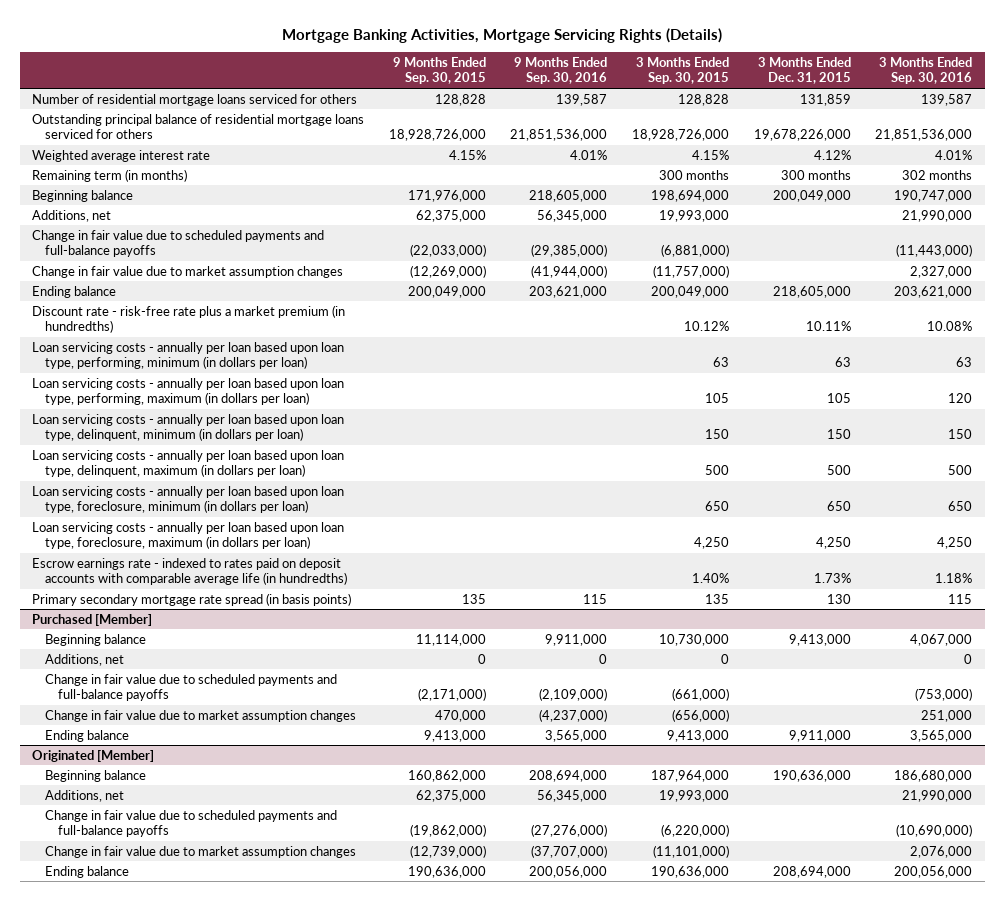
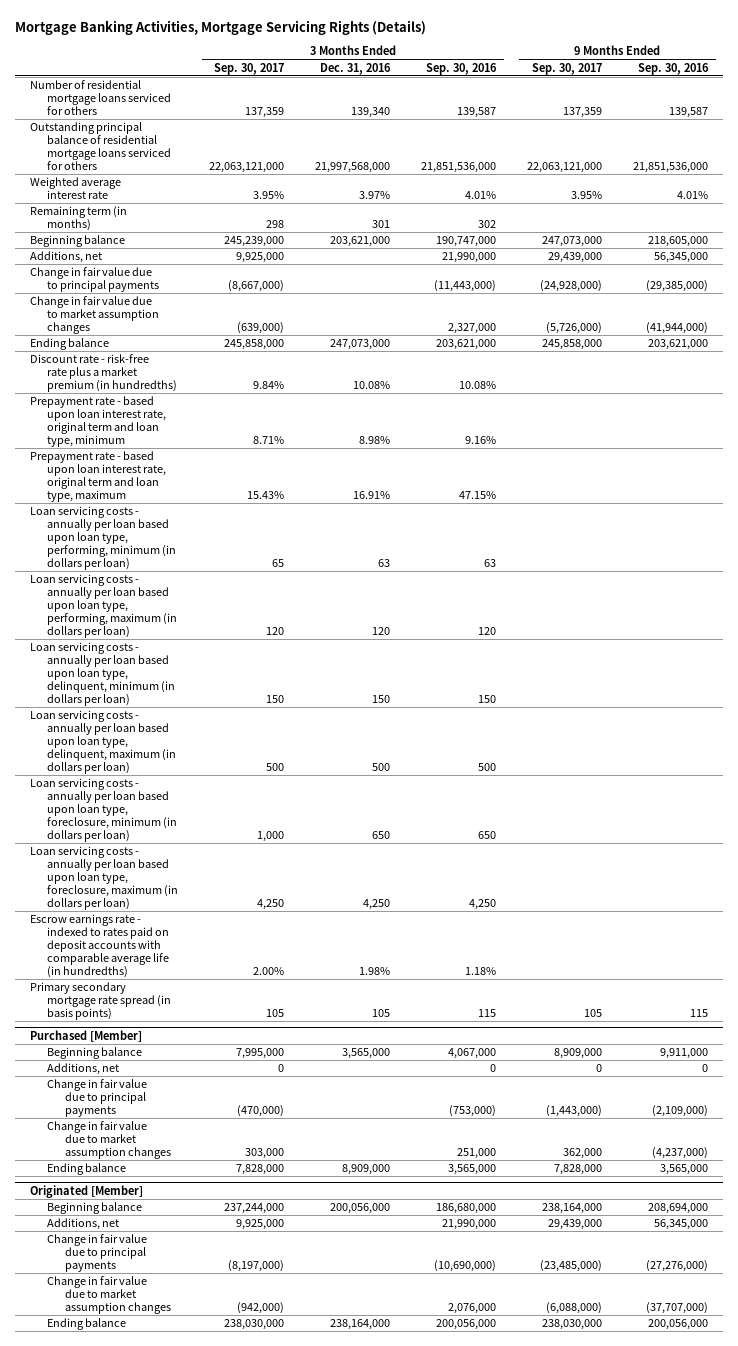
- | 9 Months Ended Sep. 30, 2015 | 9 Months Ended Sep. 30, 2016 | 3 Months Ended Sep. 30, 2015 | 3 Months Ended Dec. 31, 2015 | 3 Months Ended Sep. 30, 2016
+ | 3 Months Ended Sep. 30, 2017 | 3 Months Ended Dec. 31, 2016 | 3 Months Ended Sep. 30, 2016 | 9 Months Ended Sep. 30, 2017 | 9 Months Ended Sep. 30, 2016
- Remaining term (in months) | | | 300 months | 300 months | 302 months
+ Remaining term (in months) | 298 | 301 | 302 | |
- Change in fair value due to scheduled payments and full-balance payoffs | (22,033,000) | (29,385,000) | (6,881,000) | | (11,443,000)
+ Change in fair value due to principal payments | (8,667,000) | | (11,443,000) | (24,928,000) | (29,385,000)
+ Prepayment rate - based upon loan interest rate, original term and loan type, minimum | 8.71% | 8.98% | 9.16% | |
+ Prepayment rate - based upon loan interest rate, original term and loan type, maximum | 15.43% | 16.91% | 47.15% | |
@ Purchased [Member]
- Change in fair value due to scheduled payments and full-balance payoffs | (2,171,000) | (2,109,000) | (661,000) | | (753,000)
+ Change in fair value due to principal payments | (470,000) | | (753,000) | (1,443,000) | (2,109,000)
@ Originated [Member]
- Change in fair value due to scheduled payments and full-balance payoffs | (19,862,000) | (27,276,000) | (6,220,000) | | (10,690,000)
+ Change in fair value due to principal payments | (8,197,000) | | (10,690,000) | (23,485,000) | (27,276,000)

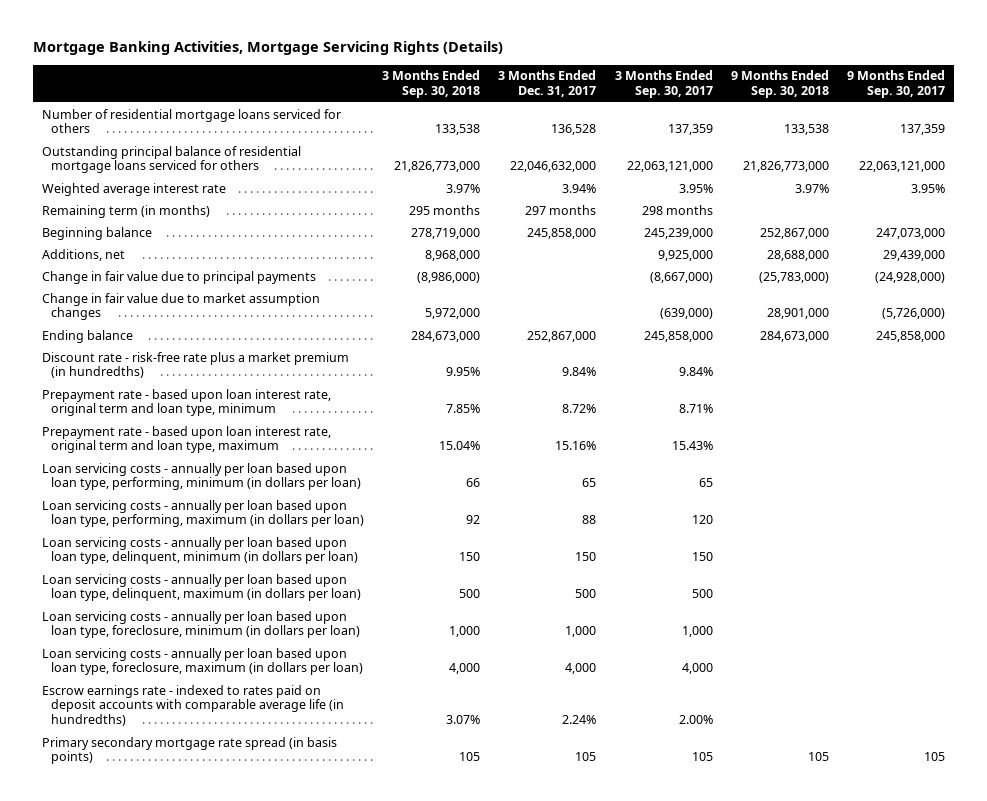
- | 3 Months Ended Sep. 30, 2017 | 3 Months Ended Dec. 31, 2016 | 3 Months Ended Sep. 30, 2016 | 9 Months Ended Sep. 30, 2017 | 9 Months Ended Sep. 30, 2016
+ | 3 Months Ended Sep. 30, 2018 | 3 Months Ended Dec. 31, 2017 | 3 Months Ended Sep. 30, 2017 | 9 Months Ended Sep. 30, 2018 | 9 Months Ended Sep. 30, 2017
- Remaining term (in months) | 298 | 301 | 302 | |
+ Remaining term (in months) | 295 months | 297 months | 298 months | |
- Loan servicing costs - annually per loan based upon loan type, foreclosure, maximum (in dollars per loan) | 4,250 | 4,250 | 4,250 | |
+ Loan servicing costs - annually per loan based upon loan type, foreclosure, maximum (in dollars per loan) | 4,000 | 4,000 | 4,000 | |
- Purchased [Member]
- Beginning balance | 7,995,000 | 3,565,000 | 4,067,000 | 8,909,000 | 9,911,000
- Additions, net | 0 | | 0 | 0 | 0
- Change in fair value due to principal payments | (470,000) | | (753,000) | (1,443,000) | (2,109,000)
- Change in fair value due to market assumption changes | 303,000 | | 251,000 | 362,000 | (4,237,000)
- Ending balance | 7,828,000 | 8,909,000 | 3,565,000 | 7,828,000 | 3,565,000
- Originated [Member]
- Beginning balance | 237,244,000 | 200,056,000 | 186,680,000 | 238,164,000 | 208,694,000
- Additions, net | 9,925,000 | | 21,990,000 | 29,439,000 | 56,345,000
- Change in fair value due to principal payments | (8,197,000) | | (10,690,000) | (23,485,000) | (27,276,000)
- Change in fair value due to market assumption changes | (942,000) | | 2,076,000 | (6,088,000) | (37,707,000)
- Ending balance | 238,030,000 | 238,164,000 | 200,056,000 | 238,030,000 | 200,056,000

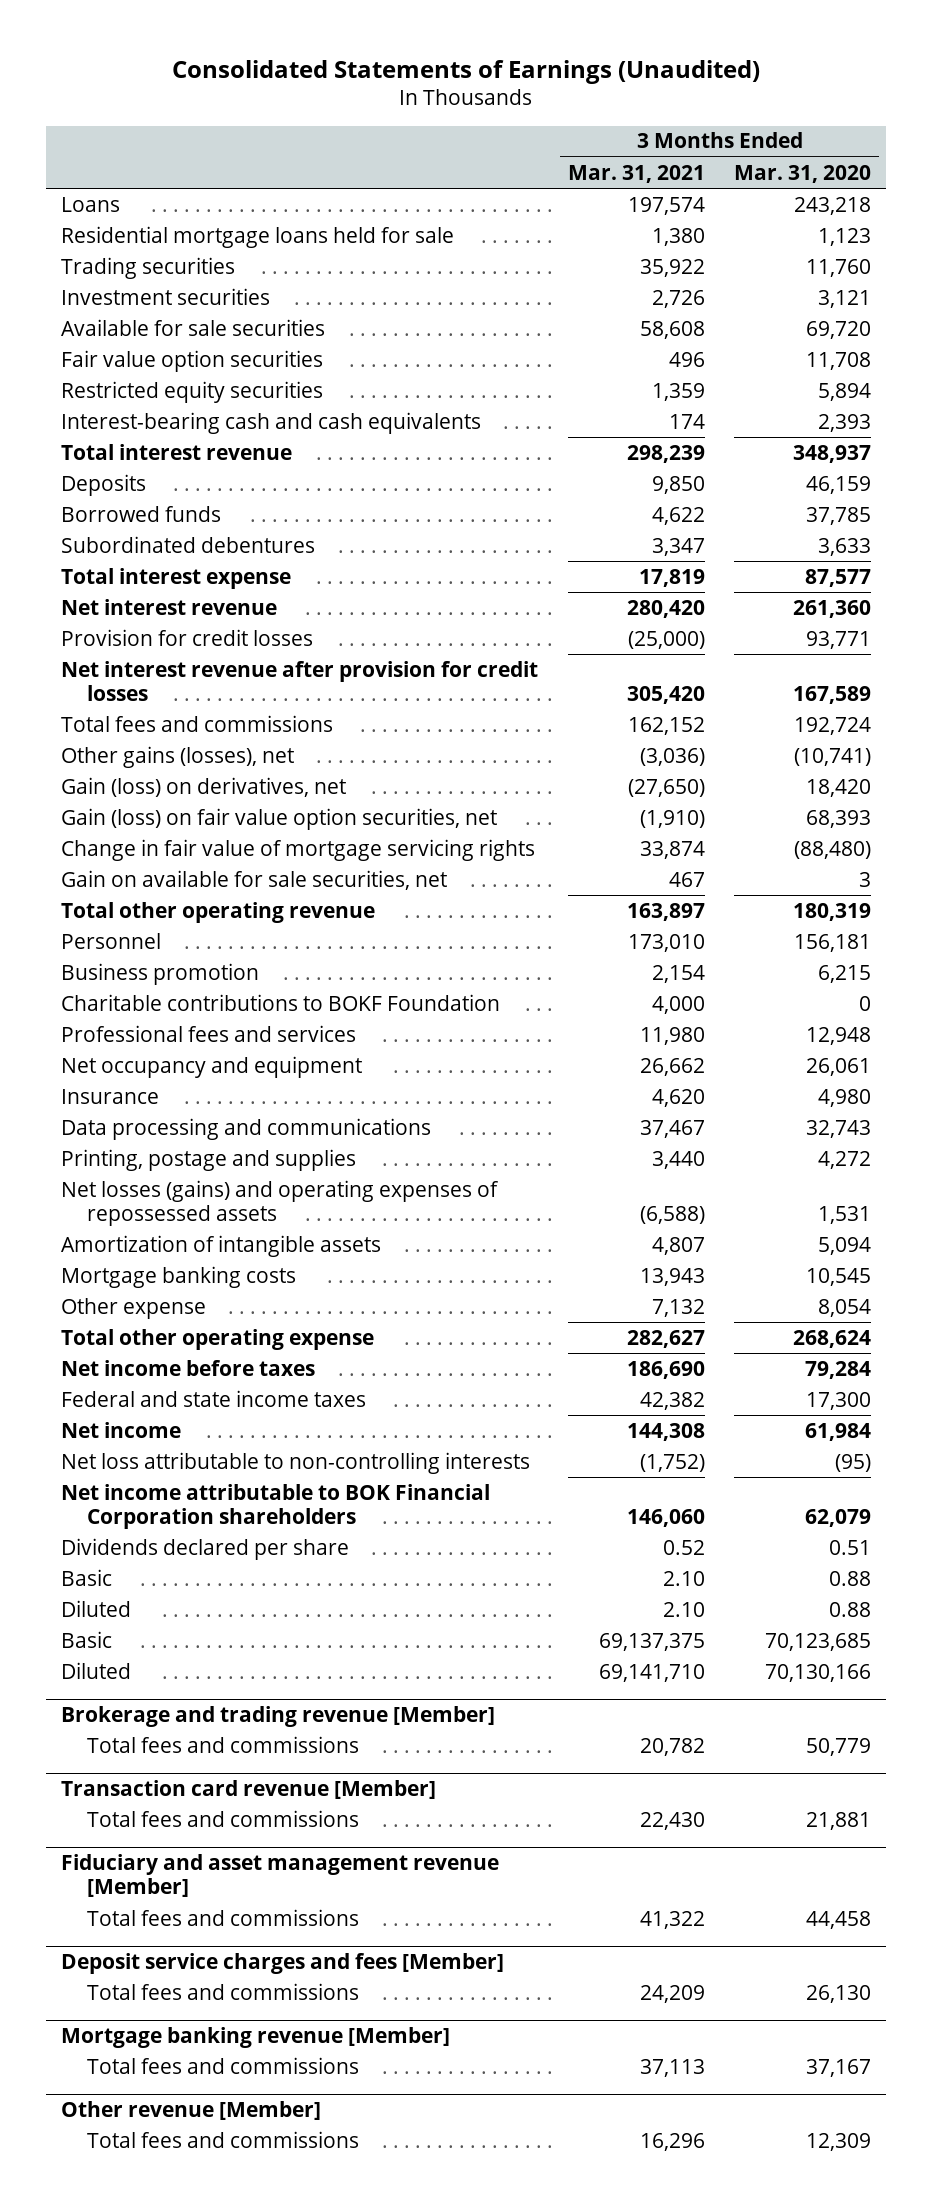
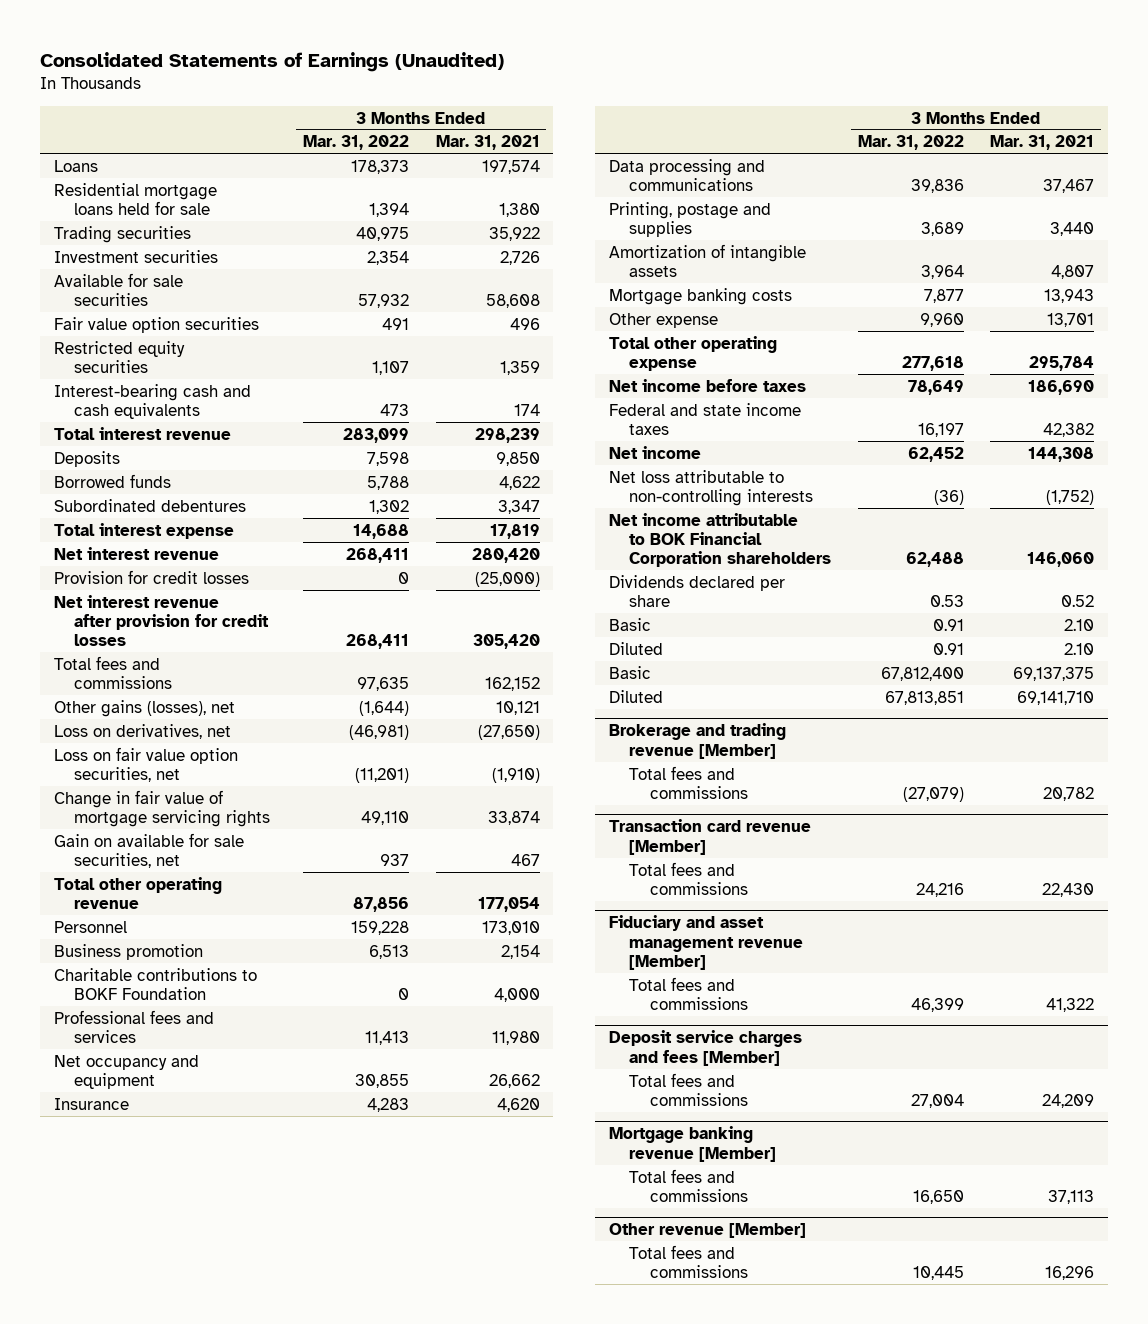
- | 3 Months Ended Mar. 31, 2021 | 3 Months Ended Mar. 31, 2020
+ | 3 Months Ended Mar. 31, 2022 | 3 Months Ended Mar. 31, 2021
- Other gains (losses), net | (3,036) | (10,741)
- Gain (loss) on derivatives, net | (27,650) | 18,420
- Gain (loss) on fair value option securities, net | (1,910) | 68,393
+ Other gains (losses), net | (1,644) | 10,121
+ Loss on derivatives, net | (46,981) | (27,650)
+ Loss on fair value option securities, net | (11,201) | (1,910)
- Total other operating revenue | 163,897 | 180,319
+ Total other operating revenue | 87,856 | 177,054
- Net losses (gains) and operating expenses of repossessed assets | (6,588) | 1,531
- Other expense | 7,132 | 8,054
- Total other operating expense | 282,627 | 268,624
+ Other expense | 9,960 | 13,701
+ Total other operating expense | 277,618 | 295,784

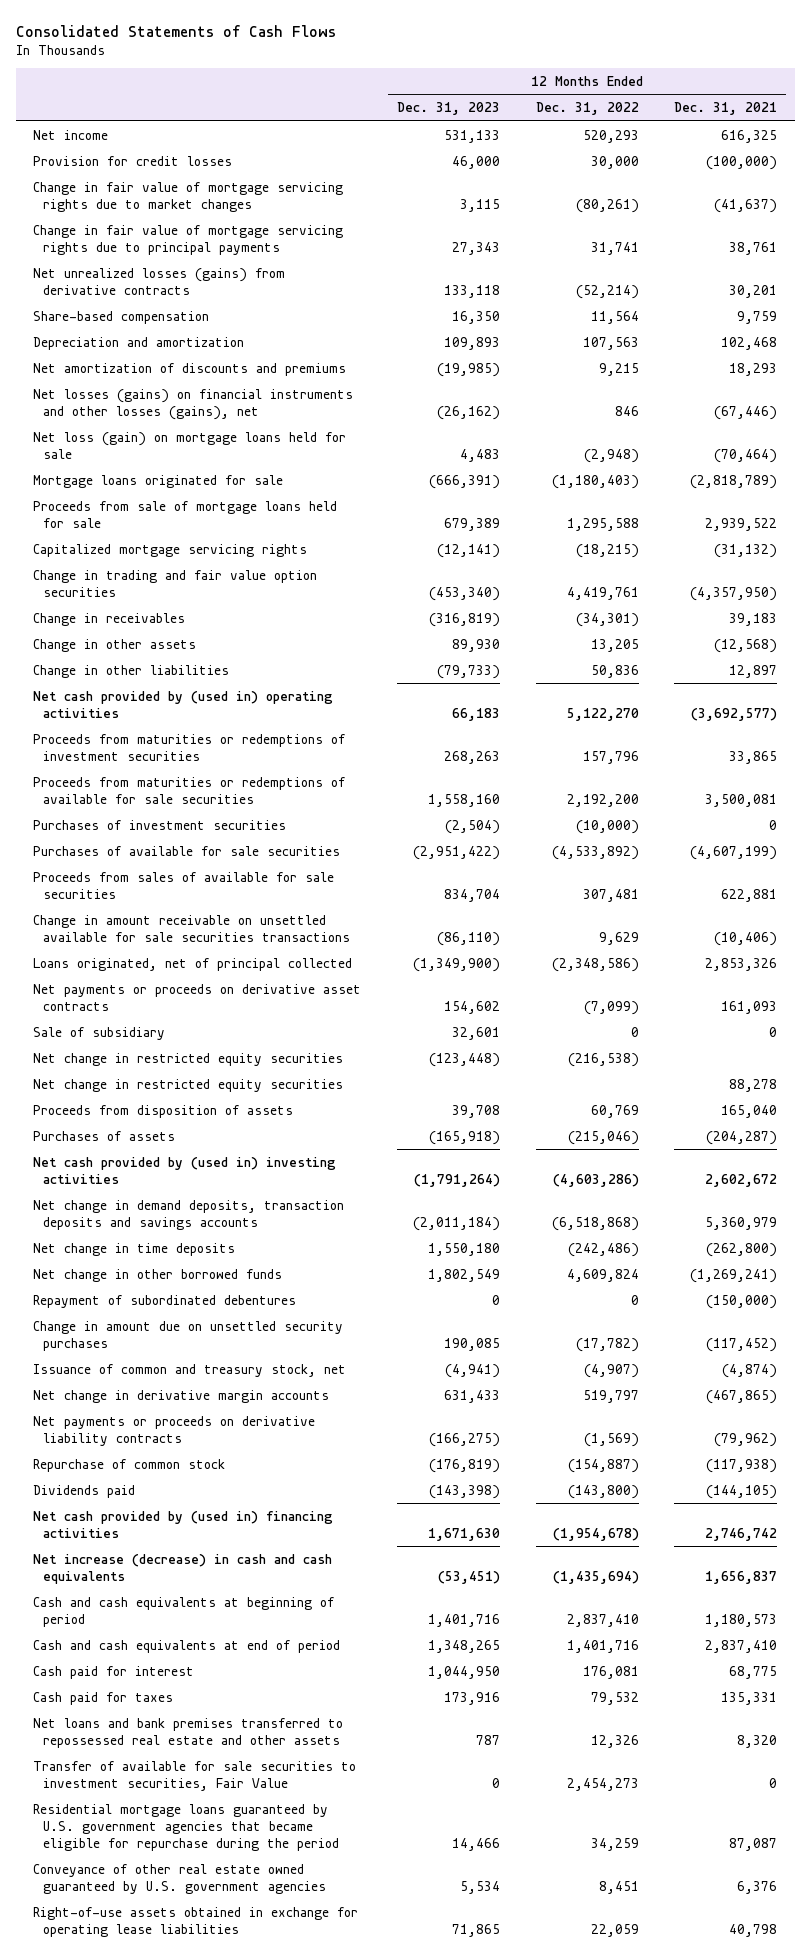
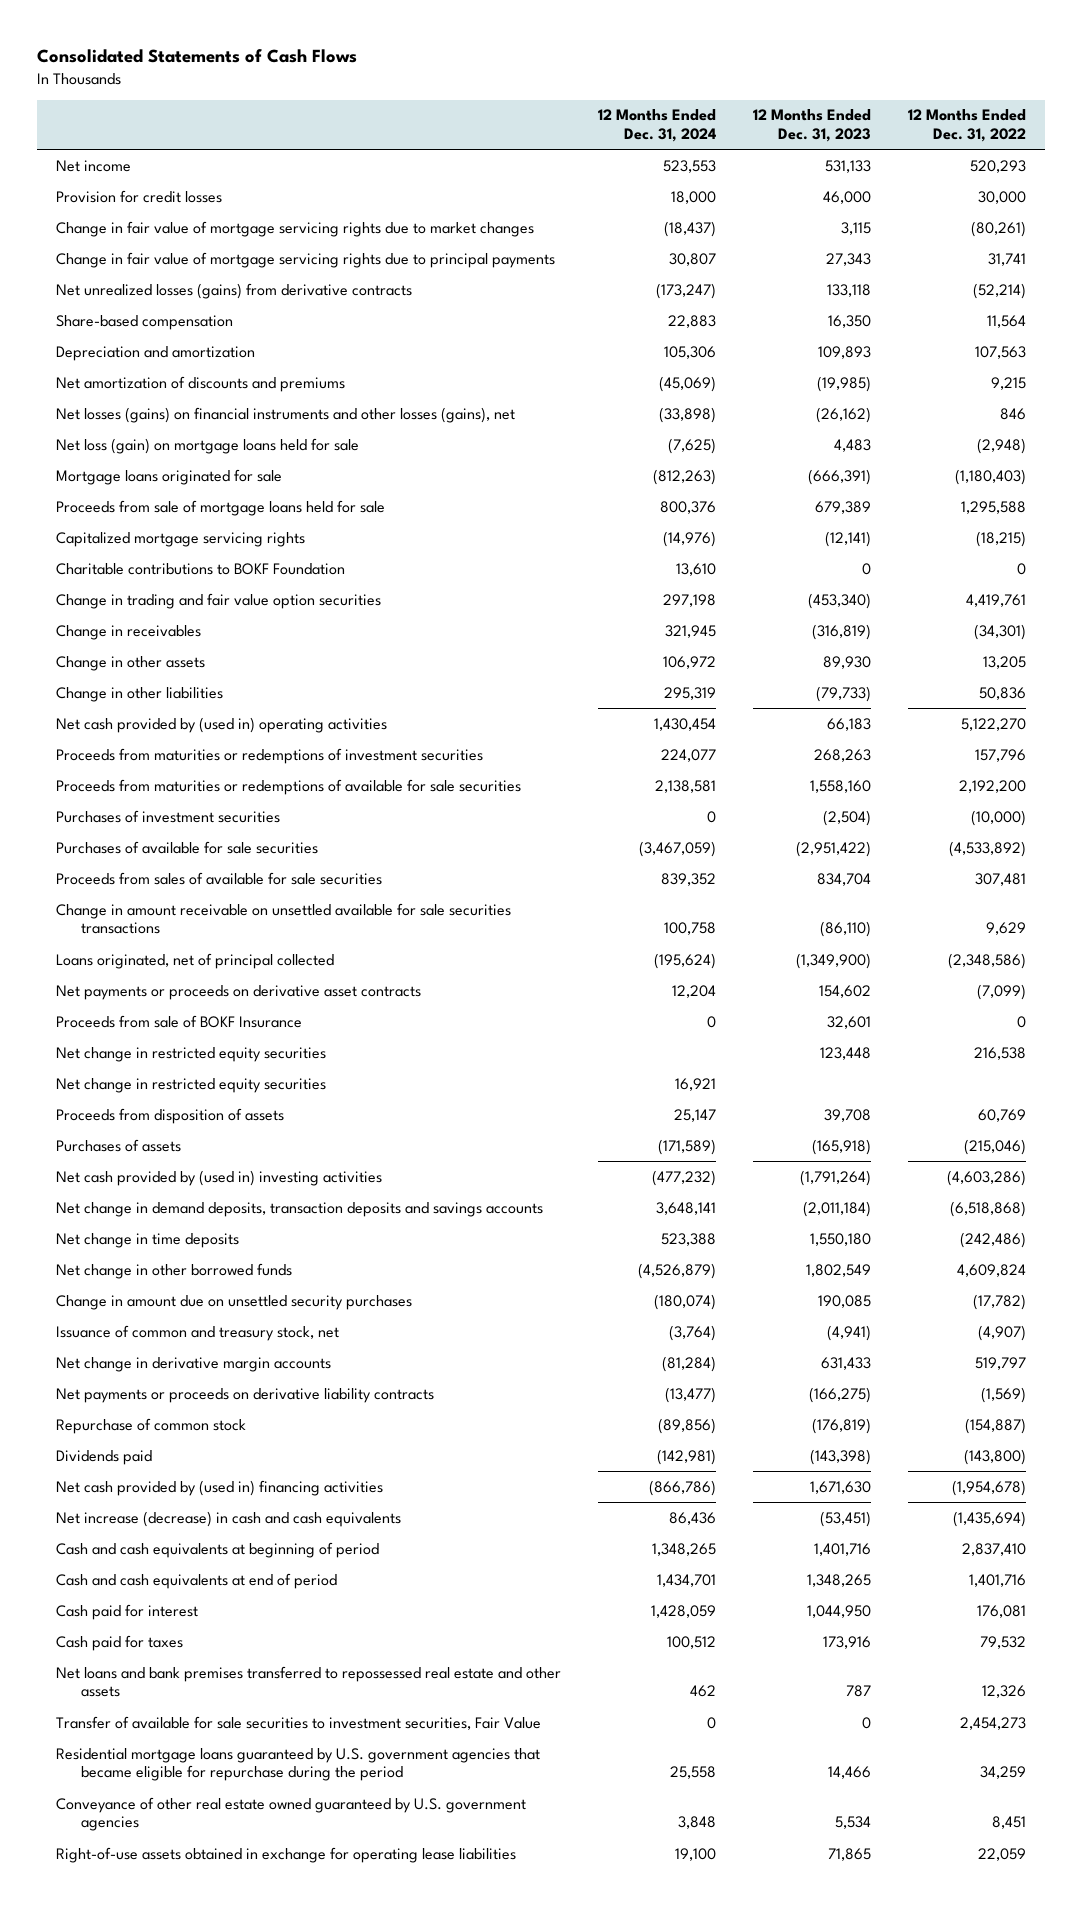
- | 12 Months Ended Dec. 31, 2023 | 12 Months Ended Dec. 31, 2022 | 12 Months Ended Dec. 31, 2021
+ | 12 Months Ended Dec. 31, 2024 | 12 Months Ended Dec. 31, 2023 | 12 Months Ended Dec. 31, 2022
+ Charitable contributions to BOKF Foundation | 13,610 | 0 | 0
- Sale of subsidiary | 32,601 | 0 | 0
- Net change in restricted equity securities | (123,448) | (216,538) |
+ Proceeds from sale of BOKF Insurance | 0 | 32,601 | 0
+ Net change in restricted equity securities | | 123,448 | 216,538
- Repayment of subordinated debentures | 0 | 0 | (150,000)

